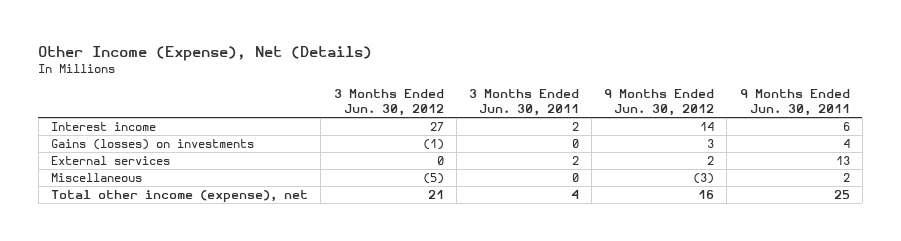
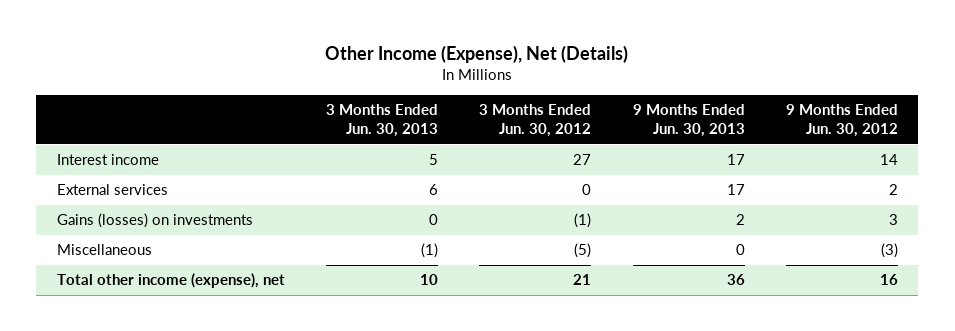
- | 3 Months Ended Jun. 30, 2012 | 3 Months Ended Jun. 30, 2011 | 9 Months Ended Jun. 30, 2012 | 9 Months Ended Jun. 30, 2011
+ | 3 Months Ended Jun. 30, 2013 | 3 Months Ended Jun. 30, 2012 | 9 Months Ended Jun. 30, 2013 | 9 Months Ended Jun. 30, 2012
moved down: Gains (losses) on investments | 0 | (1) | 2 | 3

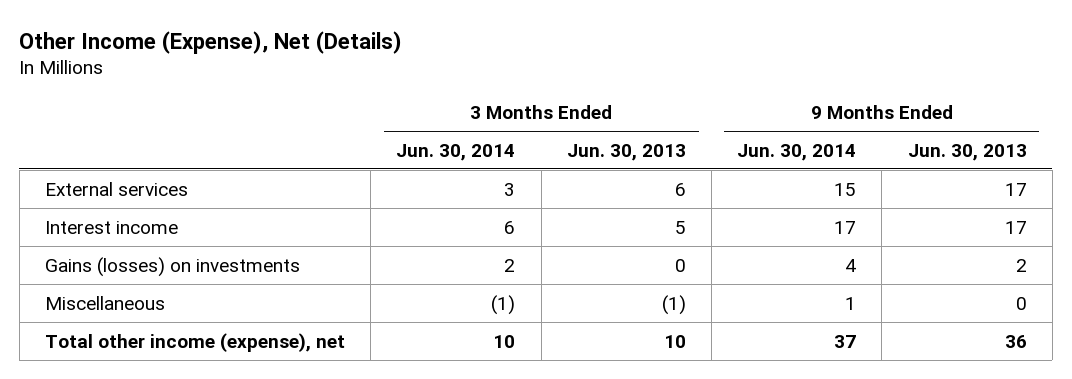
- | 3 Months Ended Jun. 30, 2013 | 3 Months Ended Jun. 30, 2012 | 9 Months Ended Jun. 30, 2013 | 9 Months Ended Jun. 30, 2012
+ | 3 Months Ended Jun. 30, 2014 | 3 Months Ended Jun. 30, 2013 | 9 Months Ended Jun. 30, 2014 | 9 Months Ended Jun. 30, 2013
moved down: Interest income | 6 | 5 | 17 | 17

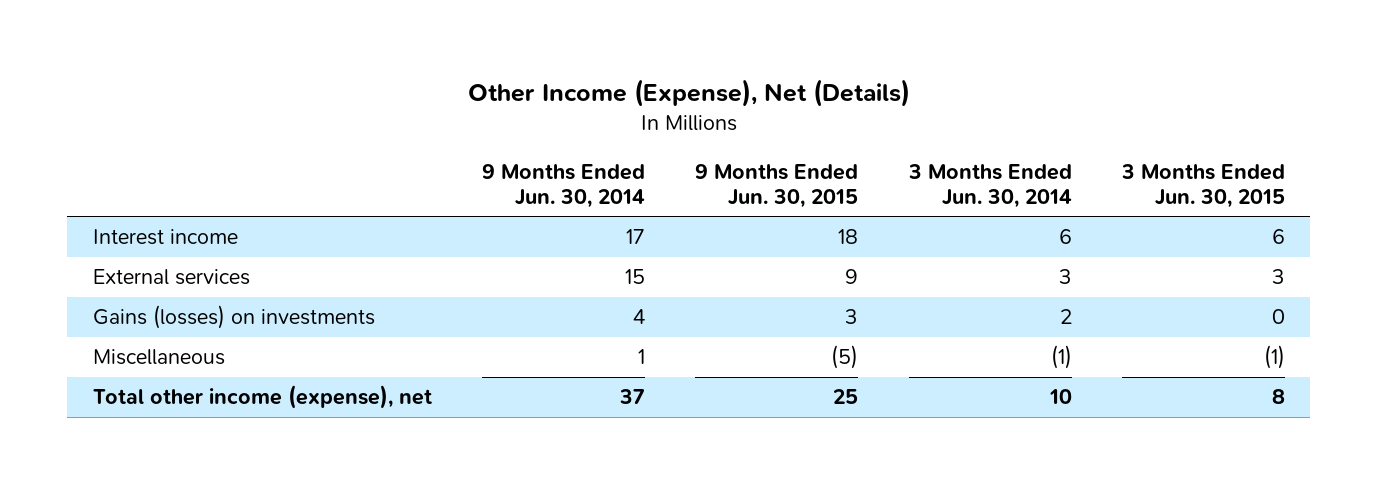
- | 3 Months Ended Jun. 30, 2014 | 3 Months Ended Jun. 30, 2013 | 9 Months Ended Jun. 30, 2014 | 9 Months Ended Jun. 30, 2013
+ | 9 Months Ended Jun. 30, 2014 | 9 Months Ended Jun. 30, 2015 | 3 Months Ended Jun. 30, 2014 | 3 Months Ended Jun. 30, 2015
moved down: External services | 15 | 9 | 3 | 3

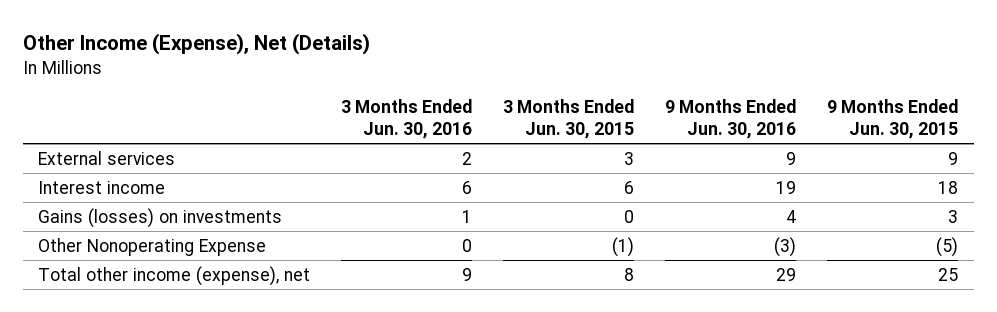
- | 9 Months Ended Jun. 30, 2014 | 9 Months Ended Jun. 30, 2015 | 3 Months Ended Jun. 30, 2014 | 3 Months Ended Jun. 30, 2015
+ | 3 Months Ended Jun. 30, 2016 | 3 Months Ended Jun. 30, 2015 | 9 Months Ended Jun. 30, 2016 | 9 Months Ended Jun. 30, 2015
moved down: Interest income | 6 | 6 | 19 | 18
- Miscellaneous | 1 | (5) | (1) | (1)
+ Other Nonoperating Expense | 0 | (1) | (3) | (5)

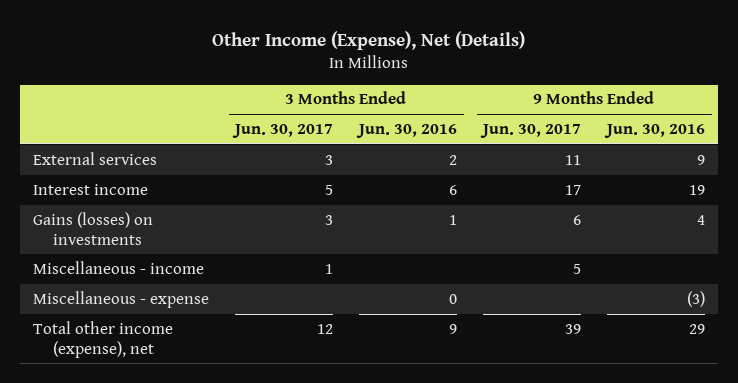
- | 3 Months Ended Jun. 30, 2016 | 3 Months Ended Jun. 30, 2015 | 9 Months Ended Jun. 30, 2016 | 9 Months Ended Jun. 30, 2015
+ | 3 Months Ended Jun. 30, 2017 | 3 Months Ended Jun. 30, 2016 | 9 Months Ended Jun. 30, 2017 | 9 Months Ended Jun. 30, 2016
- Other Nonoperating Expense | 0 | (1) | (3) | (5)
+ Miscellaneous - income | 1 | | 5 |
+ Miscellaneous - expense | | 0 | | (3)

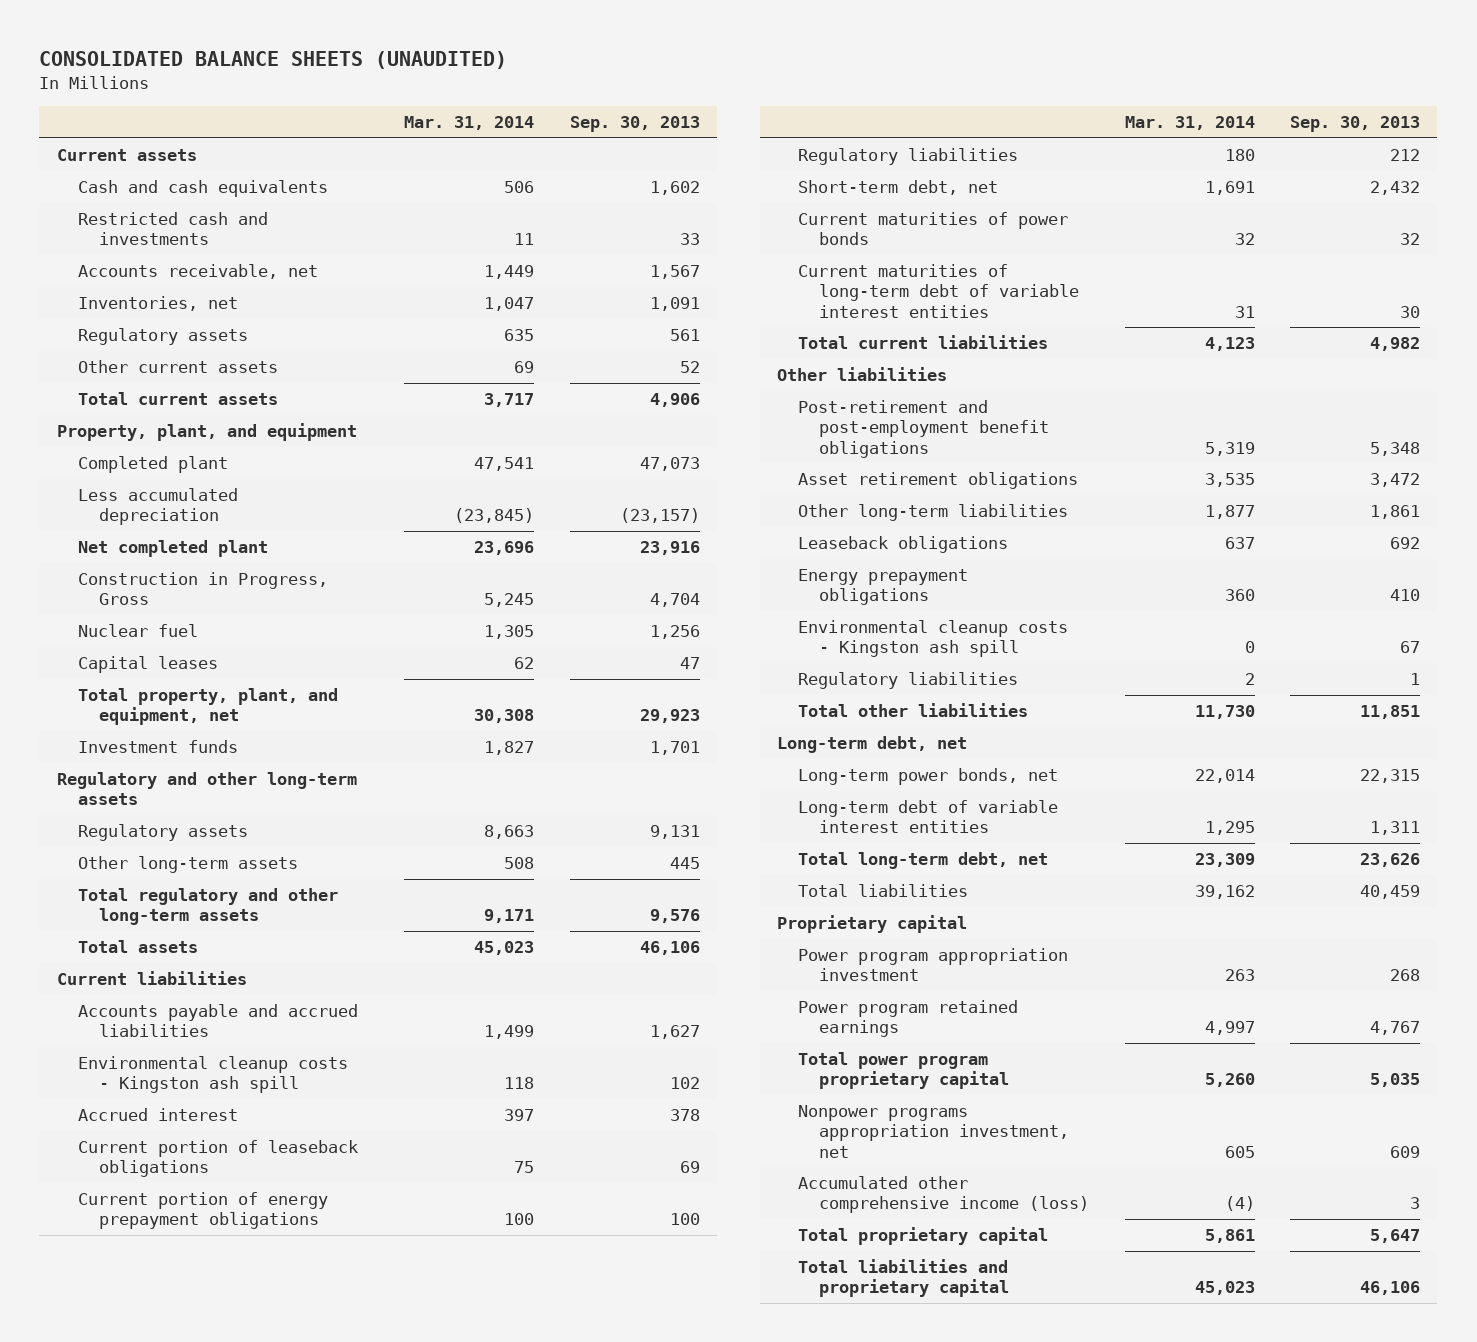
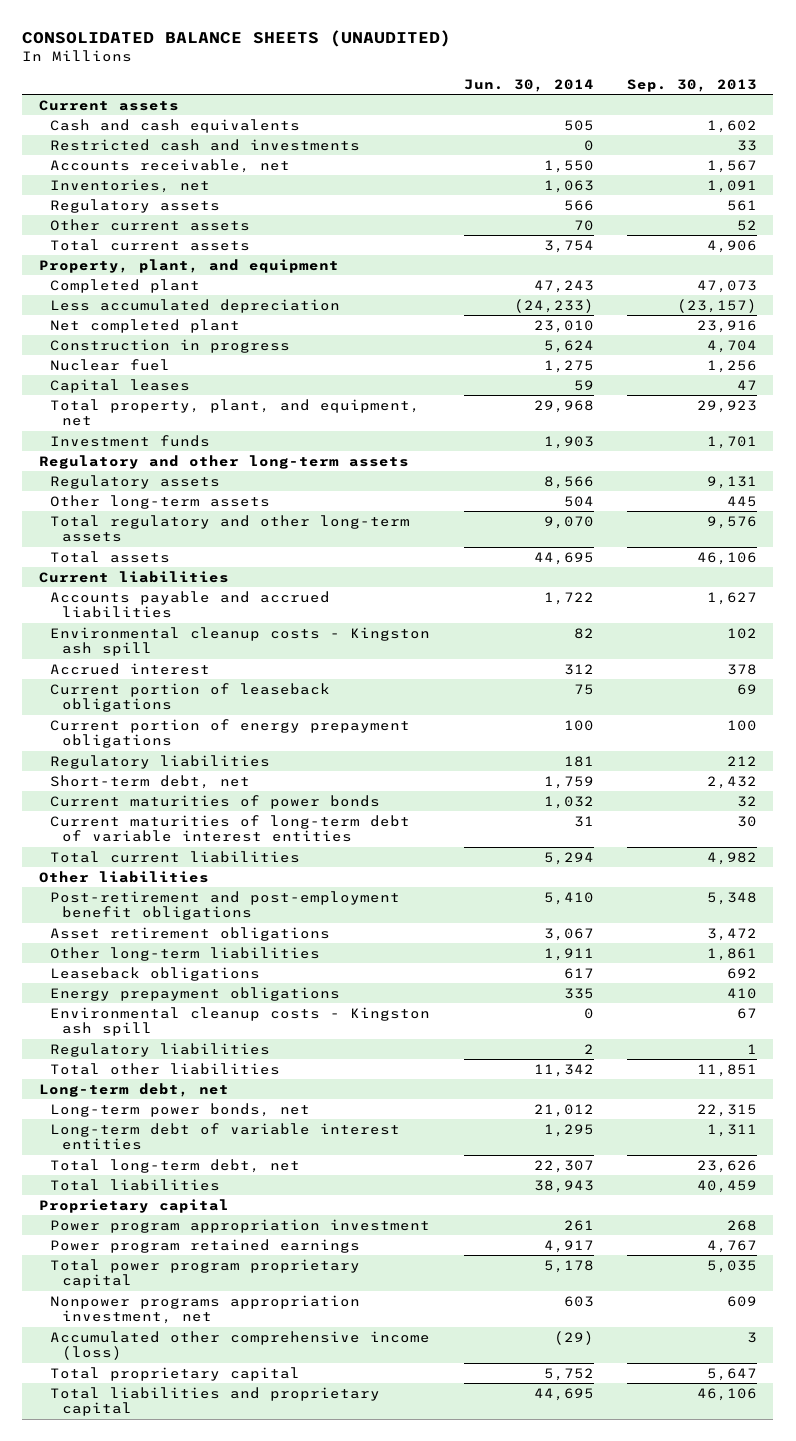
- | Mar. 31, 2014 | Sep. 30, 2013
+ | Jun. 30, 2014 | Sep. 30, 2013
- Construction in Progress, Gross | 5,245 | 4,704
+ Construction in progress | 5,624 | 4,704

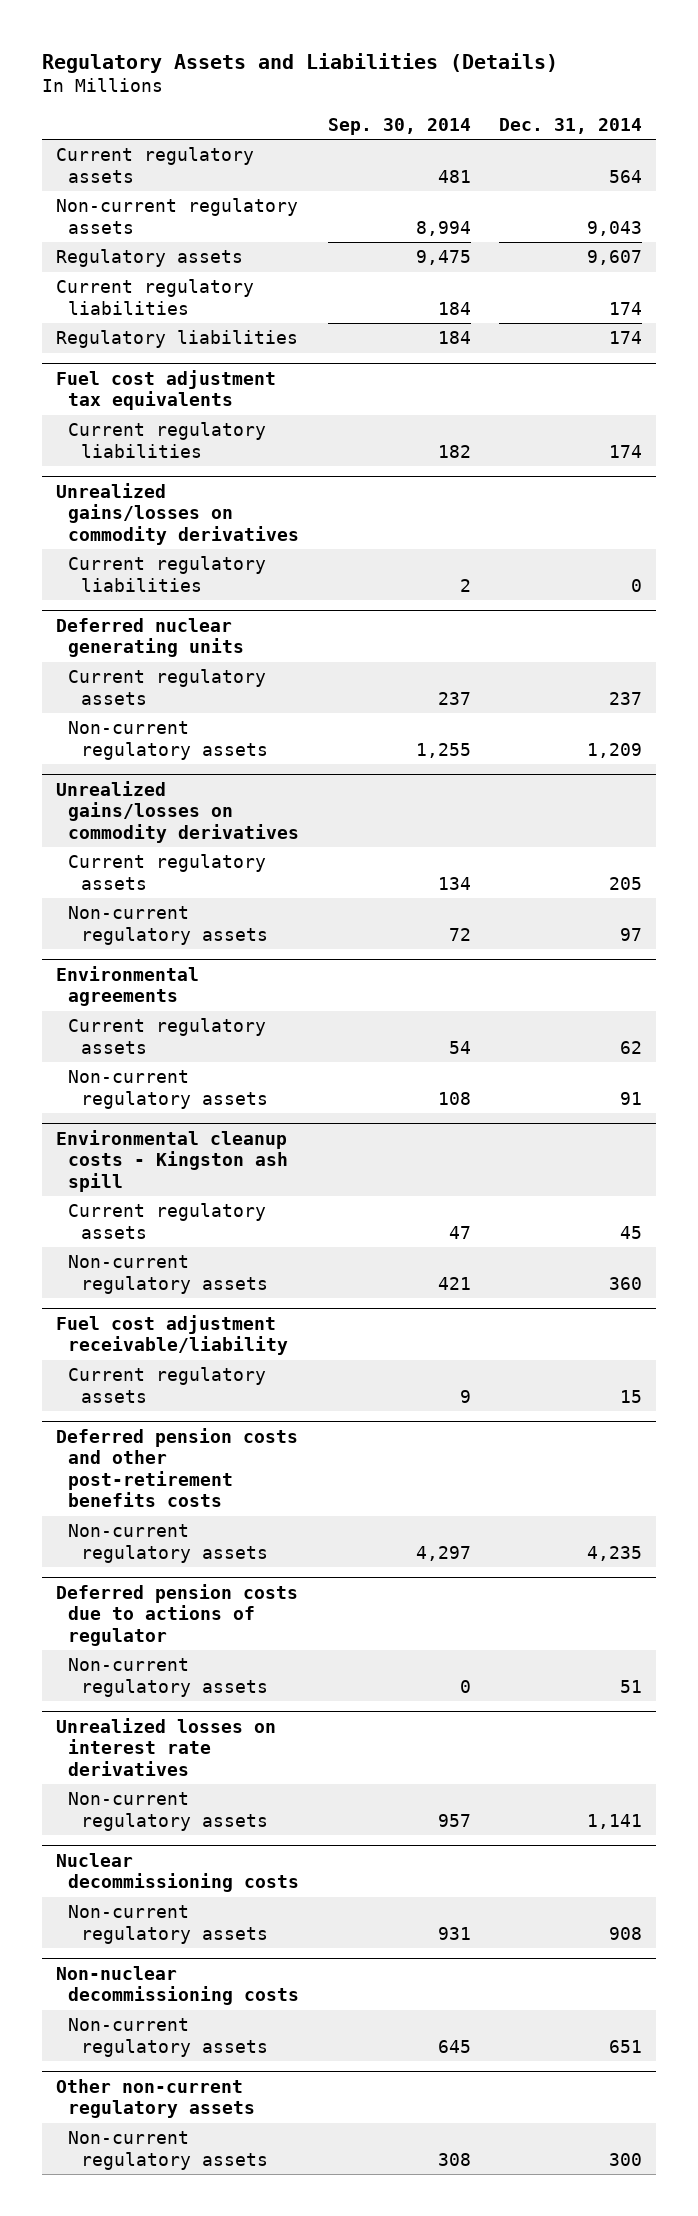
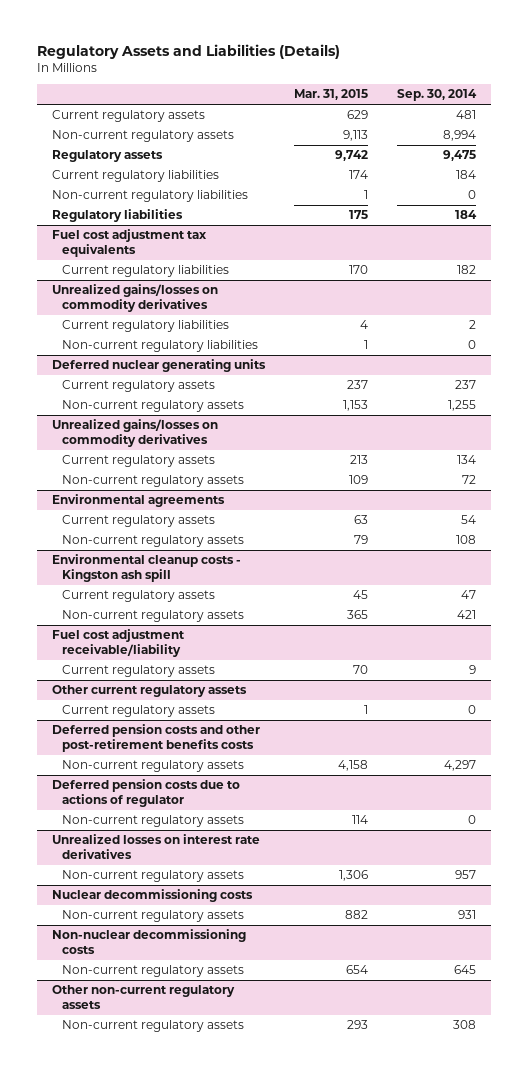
- | Sep. 30, 2014 | Dec. 31, 2014
+ | Mar. 31, 2015 | Sep. 30, 2014
+ Non-current regulatory liabilities | 1 | 0
@ Unrealized gains/losses on commodity derivatives
+ Non-current regulatory liabilities | 1 | 0
+ Other current regulatory assets
+ Current regulatory assets | 1 | 0

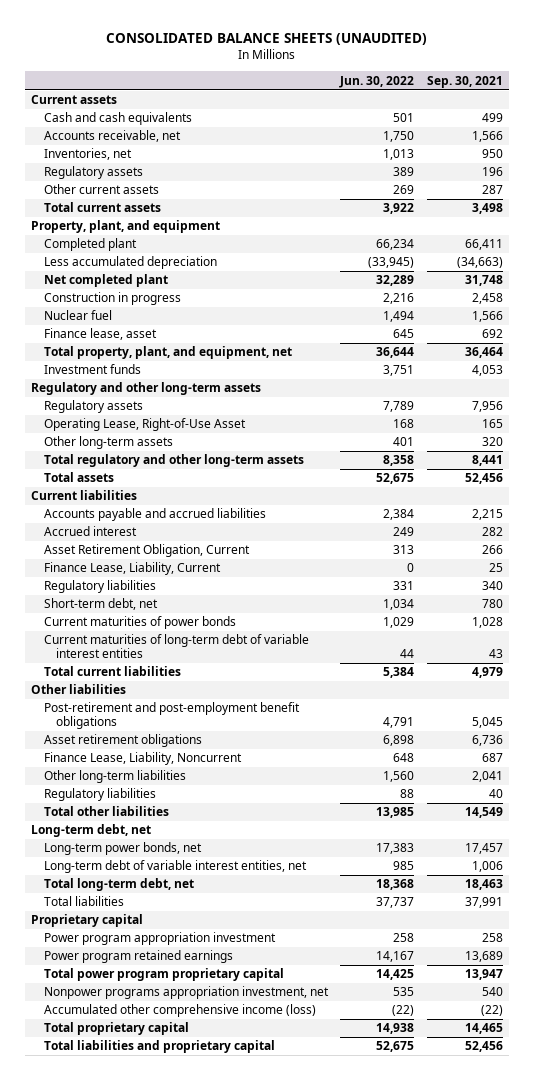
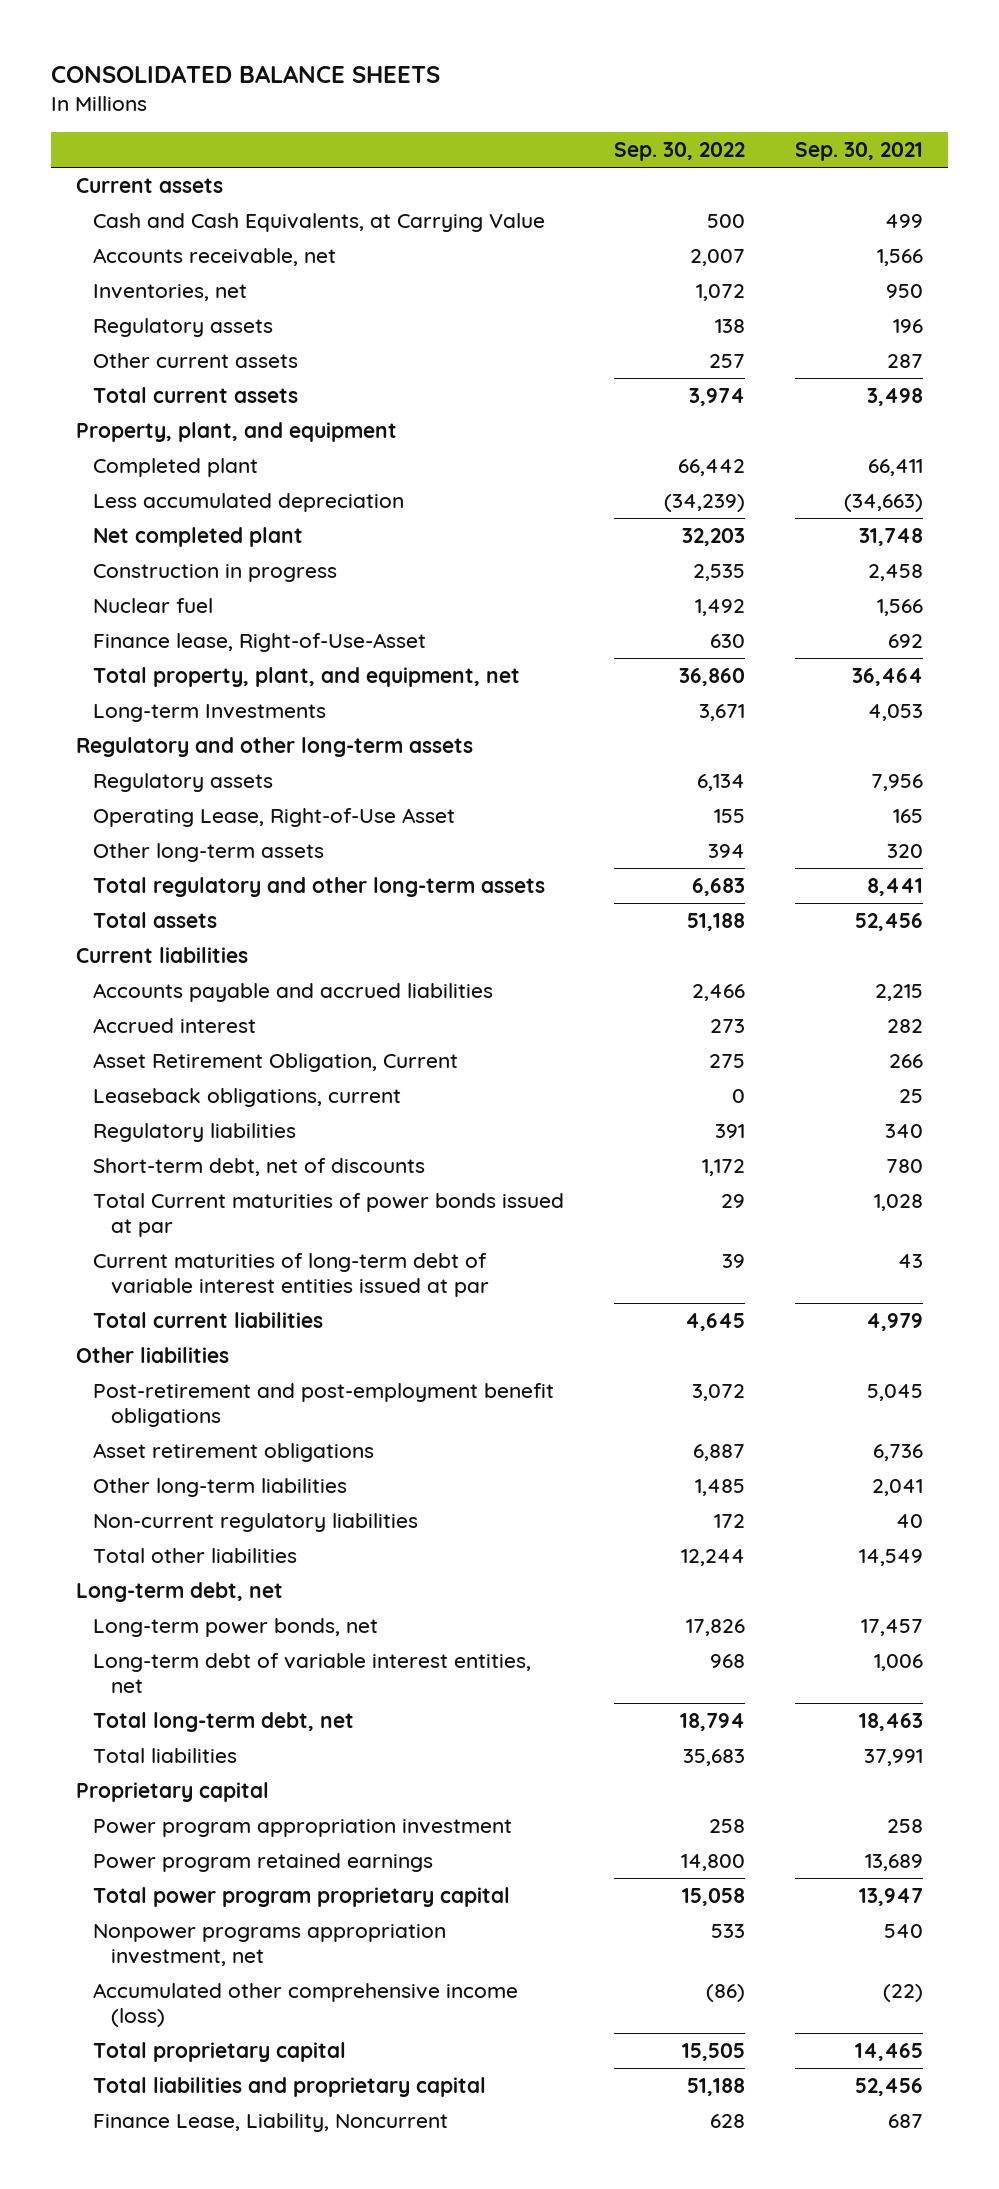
- CONSOLIDATED BALANCE SHEETS (UNAUDITED)
+ CONSOLIDATED BALANCE SHEETS
- | Jun. 30, 2022 | Sep. 30, 2021
+ | Sep. 30, 2022 | Sep. 30, 2021
- Cash and cash equivalents | 501 | 499
+ Cash and Cash Equivalents, at Carrying Value | 500 | 499
- Finance lease, asset | 645 | 692
+ Finance lease, Right-of-Use-Asset | 630 | 692
- Investment funds | 3,751 | 4,053
+ Long-term Investments | 3,671 | 4,053
- Finance Lease, Liability, Current | 0 | 25
+ Leaseback obligations, current | 0 | 25
- Short-term debt, net | 1,034 | 780
- Current maturities of power bonds | 1,029 | 1,028
- Current maturities of long-term debt of variable interest entities | 44 | 43
+ Short-term debt, net of discounts | 1,172 | 780
+ Total Current maturities of power bonds issued at par | 29 | 1,028
+ Current maturities of long-term debt of variable interest entities issued at par | 39 | 43
- Regulatory liabilities | 88 | 40
+ Non-current regulatory liabilities | 172 | 40
moved down: Finance Lease, Liability, Noncurrent | 628 | 687

